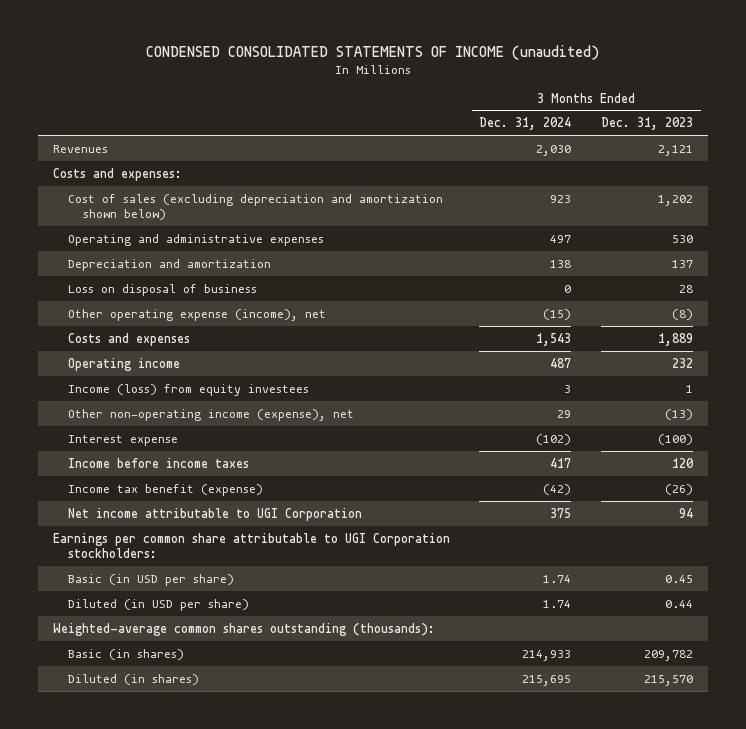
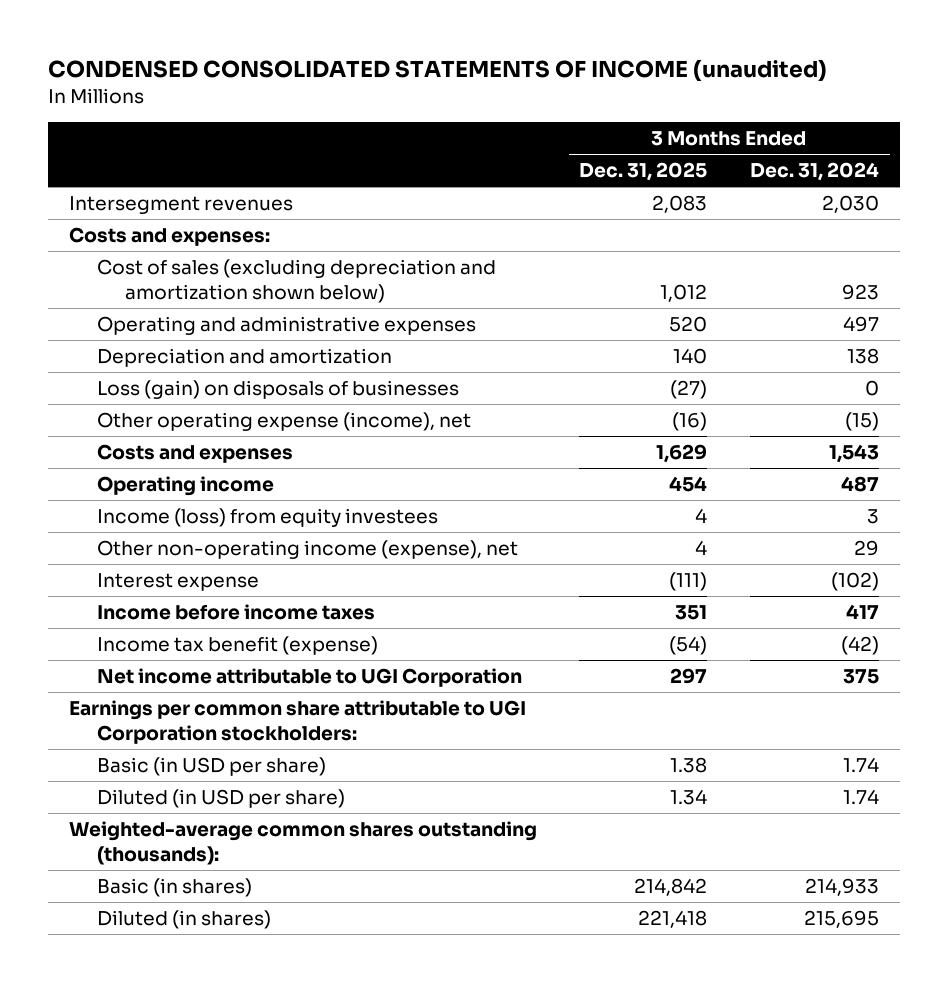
- | 3 Months Ended Dec. 31, 2024 | 3 Months Ended Dec. 31, 2023
+ | 3 Months Ended Dec. 31, 2025 | 3 Months Ended Dec. 31, 2024
- Revenues | 2,030 | 2,121
+ Intersegment revenues | 2,083 | 2,030
- Loss on disposal of business | 0 | 28
+ Loss (gain) on disposals of businesses | (27) | 0

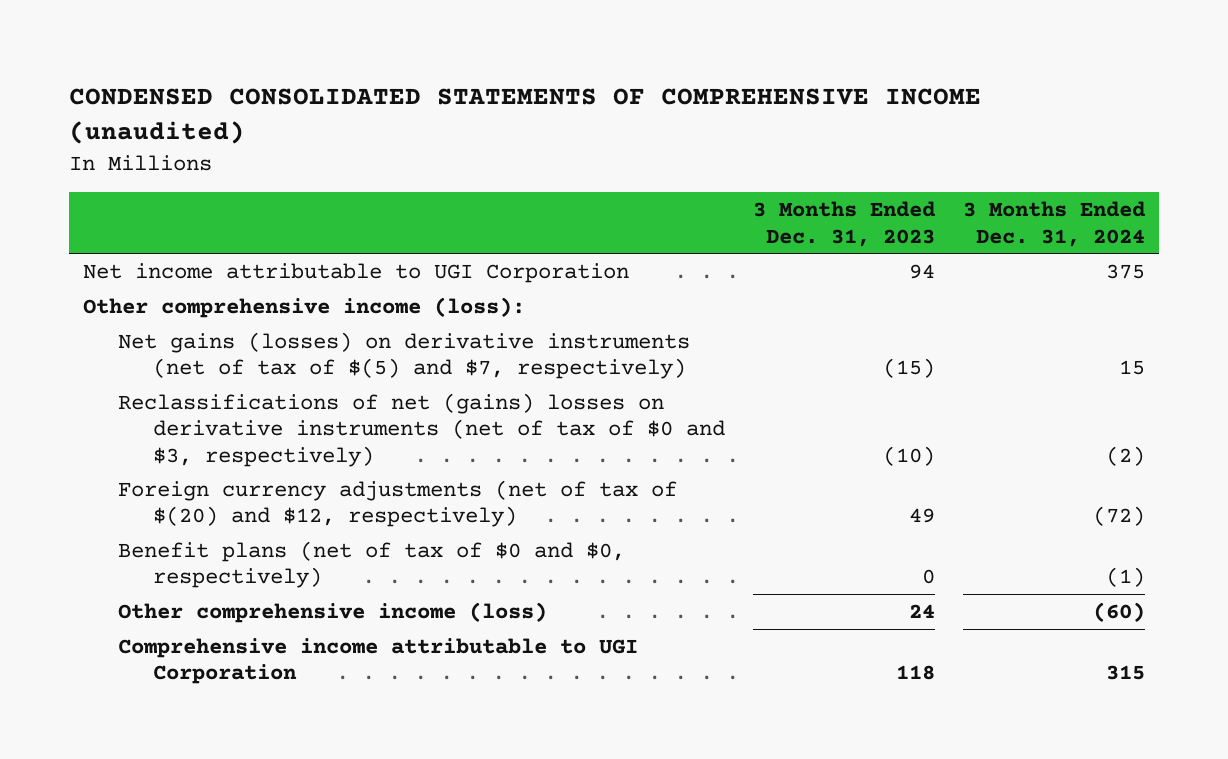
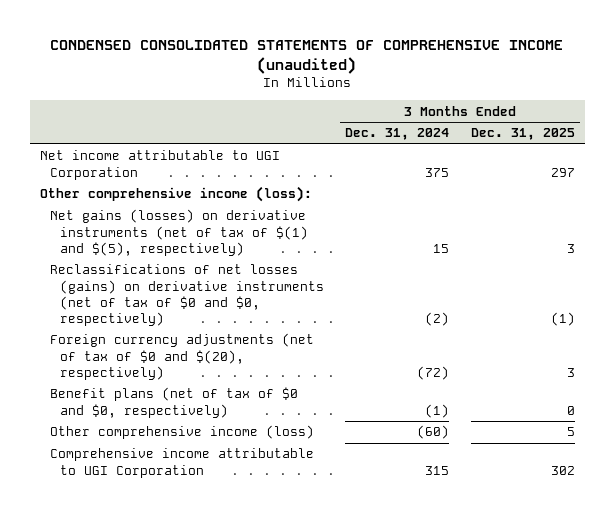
- | 3 Months Ended Dec. 31, 2023 | 3 Months Ended Dec. 31, 2024
+ | 3 Months Ended Dec. 31, 2024 | 3 Months Ended Dec. 31, 2025
- Net gains (losses) on derivative instruments (net of tax of $(5) and $7, respectively) | (15) | 15
- Reclassifications of net (gains) losses on derivative instruments (net of tax of $0 and $3, respectively) | (10) | (2)
- Foreign currency adjustments (net of tax of $(20) and $12, respectively) | 49 | (72)
+ Net gains (losses) on derivative instruments (net of tax of $(1) and $(5), respectively) | 15 | 3
+ Reclassifications of net losses (gains) on derivative instruments (net of tax of $0 and $0, respectively) | (2) | (1)
+ Foreign currency adjustments (net of tax of $0 and $(20), respectively) | (72) | 3

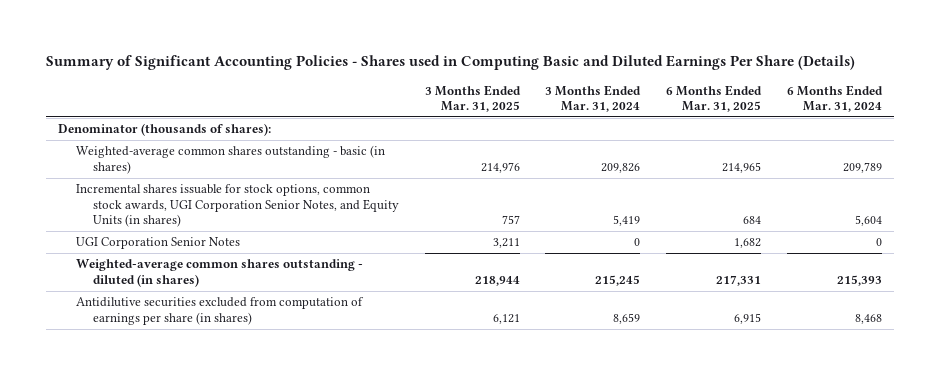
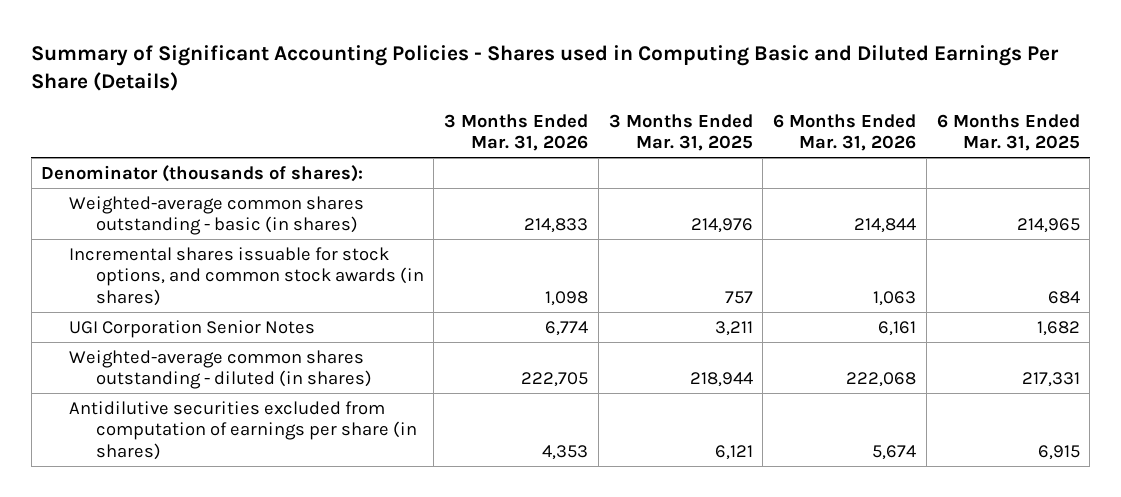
- | 3 Months Ended Mar. 31, 2025 | 3 Months Ended Mar. 31, 2024 | 6 Months Ended Mar. 31, 2025 | 6 Months Ended Mar. 31, 2024
+ | 3 Months Ended Mar. 31, 2026 | 3 Months Ended Mar. 31, 2025 | 6 Months Ended Mar. 31, 2026 | 6 Months Ended Mar. 31, 2025
- Incremental shares issuable for stock options, common stock awards, UGI Corporation Senior Notes, and Equity Units (in shares) | 757 | 5,419 | 684 | 5,604
+ Incremental shares issuable for stock options, and common stock awards (in shares) | 1,098 | 757 | 1,063 | 684

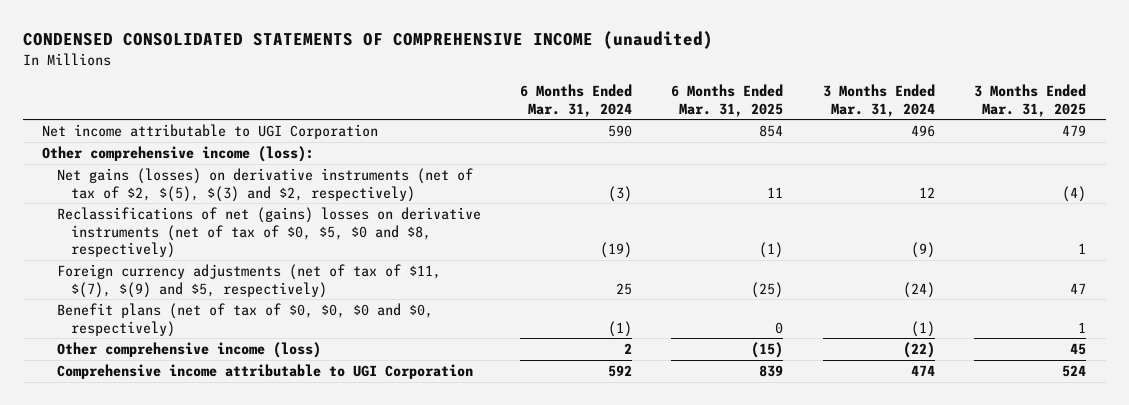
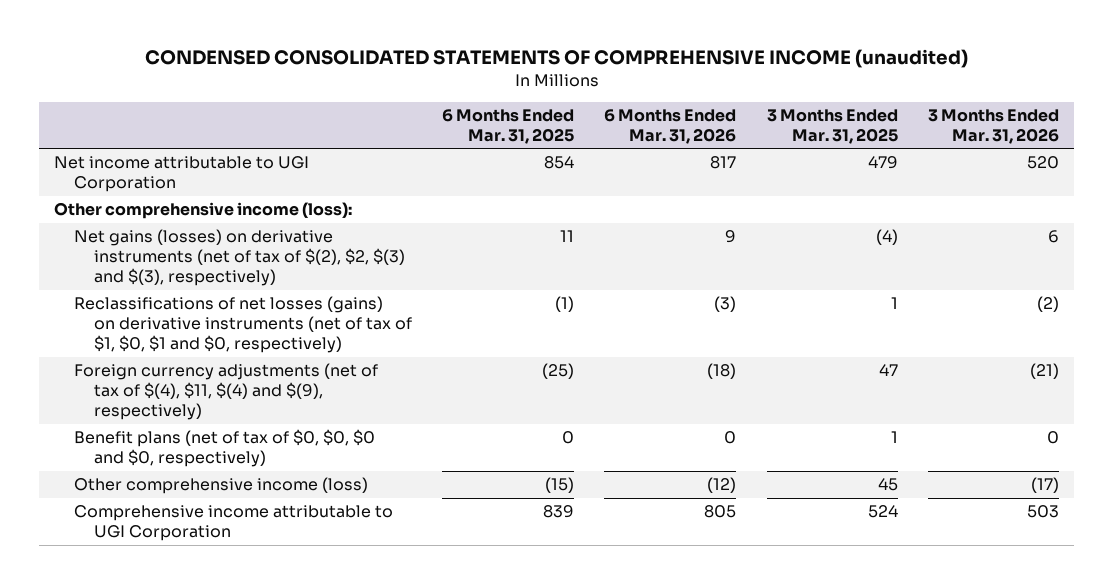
- | 6 Months Ended Mar. 31, 2024 | 6 Months Ended Mar. 31, 2025 | 3 Months Ended Mar. 31, 2024 | 3 Months Ended Mar. 31, 2025
+ | 6 Months Ended Mar. 31, 2025 | 6 Months Ended Mar. 31, 2026 | 3 Months Ended Mar. 31, 2025 | 3 Months Ended Mar. 31, 2026
- Net gains (losses) on derivative instruments (net of tax of $2, $(5), $(3) and $2, respectively) | (3) | 11 | 12 | (4)
- Reclassifications of net (gains) losses on derivative instruments (net of tax of $0, $5, $0 and $8, respectively) | (19) | (1) | (9) | 1
- Foreign currency adjustments (net of tax of $11, $(7), $(9) and $5, respectively) | 25 | (25) | (24) | 47
+ Net gains (losses) on derivative instruments (net of tax of $(2), $2, $(3) and $(3), respectively) | 11 | 9 | (4) | 6
+ Reclassifications of net losses (gains) on derivative instruments (net of tax of $1, $0, $1 and $0, respectively) | (1) | (3) | 1 | (2)
+ Foreign currency adjustments (net of tax of $(4), $11, $(4) and $(9), respectively) | (25) | (18) | 47 | (21)

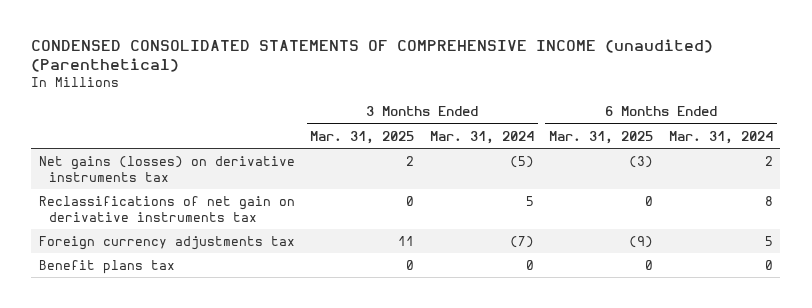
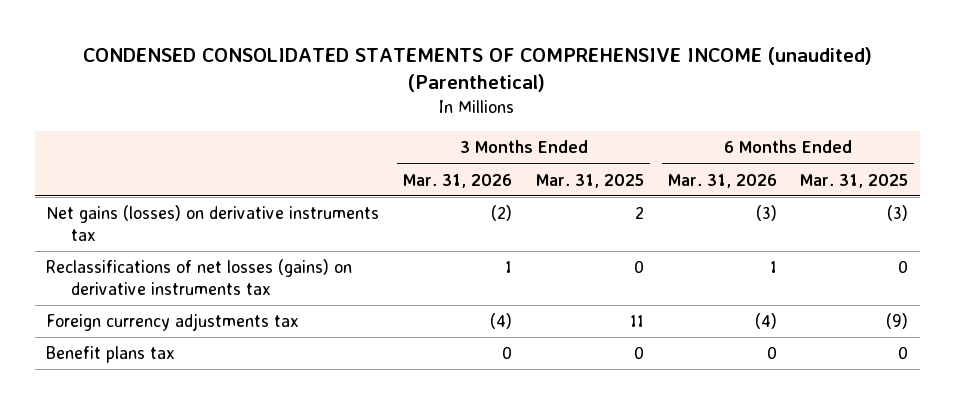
- | 3 Months Ended Mar. 31, 2025 | 3 Months Ended Mar. 31, 2024 | 6 Months Ended Mar. 31, 2025 | 6 Months Ended Mar. 31, 2024
+ | 3 Months Ended Mar. 31, 2026 | 3 Months Ended Mar. 31, 2025 | 6 Months Ended Mar. 31, 2026 | 6 Months Ended Mar. 31, 2025
- Reclassifications of net gain on derivative instruments tax | 0 | 5 | 0 | 8
+ Reclassifications of net losses (gains) on derivative instruments tax | 1 | 0 | 1 | 0

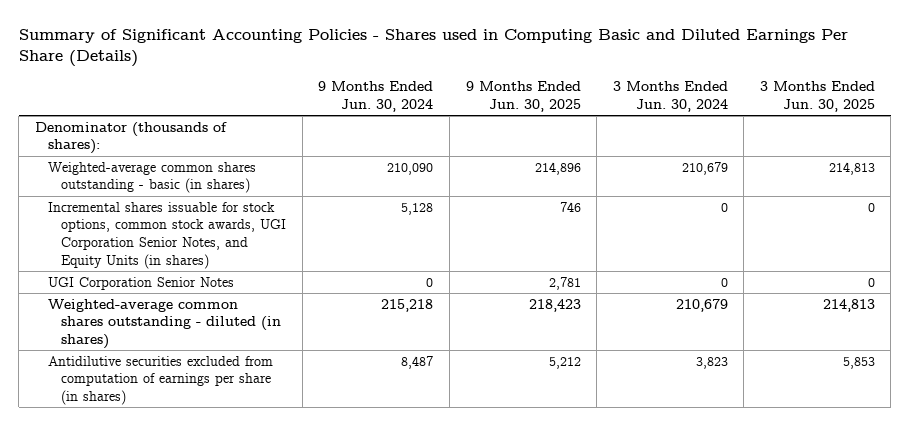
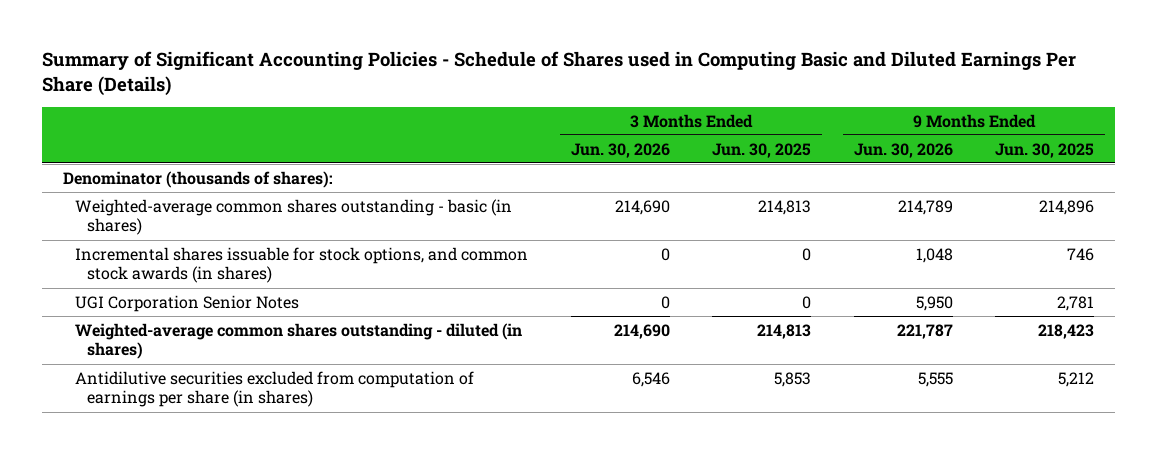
- Summary of Significant Accounting Policies - Shares used in Computing Basic and Diluted Earnings Per Share (Details)
+ Summary of Significant Accounting Policies - Schedule of Shares used in Computing Basic and Diluted Earnings Per Share (Details)
- | 9 Months Ended Jun. 30, 2024 | 9 Months Ended Jun. 30, 2025 | 3 Months Ended Jun. 30, 2024 | 3 Months Ended Jun. 30, 2025
+ | 3 Months Ended Jun. 30, 2026 | 3 Months Ended Jun. 30, 2025 | 9 Months Ended Jun. 30, 2026 | 9 Months Ended Jun. 30, 2025
- Incremental shares issuable for stock options, common stock awards, UGI Corporation Senior Notes, and Equity Units (in shares) | 5,128 | 746 | 0 | 0
+ Incremental shares issuable for stock options, and common stock awards (in shares) | 0 | 0 | 1,048 | 746

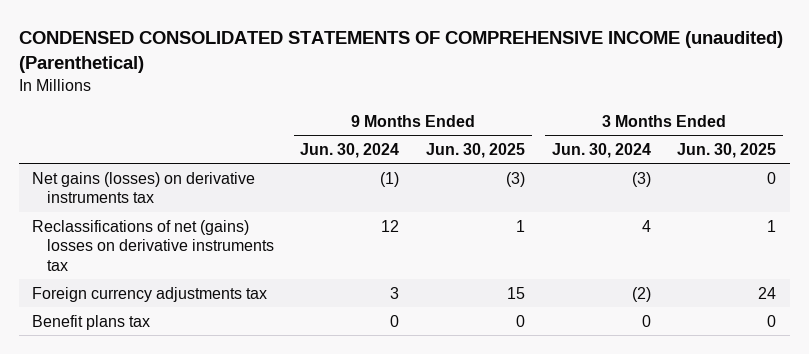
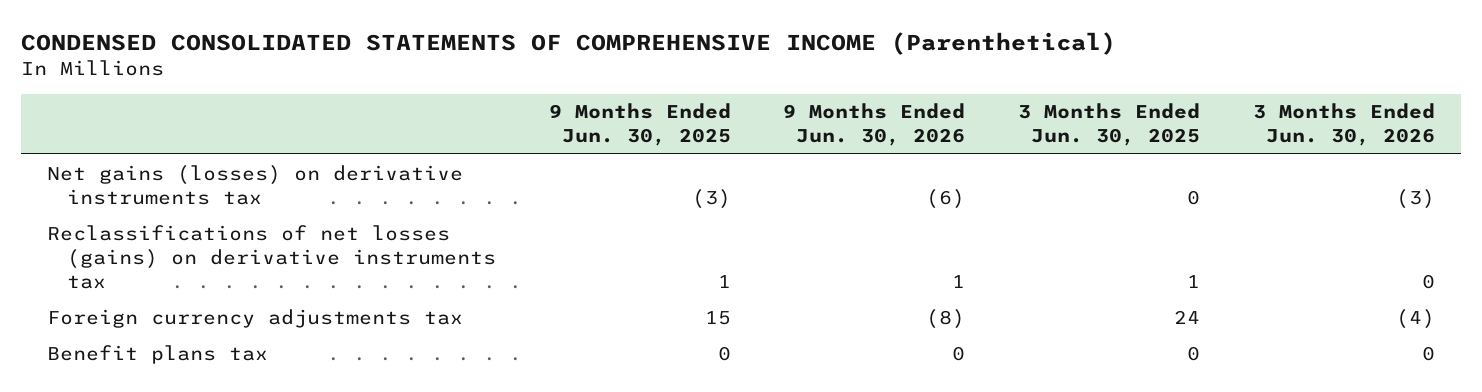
- CONDENSED CONSOLIDATED STATEMENTS OF COMPREHENSIVE INCOME (unaudited) (Parenthetical)
+ CONDENSED CONSOLIDATED STATEMENTS OF COMPREHENSIVE INCOME (Parenthetical)
- | 9 Months Ended Jun. 30, 2024 | 9 Months Ended Jun. 30, 2025 | 3 Months Ended Jun. 30, 2024 | 3 Months Ended Jun. 30, 2025
+ | 9 Months Ended Jun. 30, 2025 | 9 Months Ended Jun. 30, 2026 | 3 Months Ended Jun. 30, 2025 | 3 Months Ended Jun. 30, 2026
- Reclassifications of net (gains) losses on derivative instruments tax | 12 | 1 | 4 | 1
+ Reclassifications of net losses (gains) on derivative instruments tax | 1 | 1 | 1 | 0

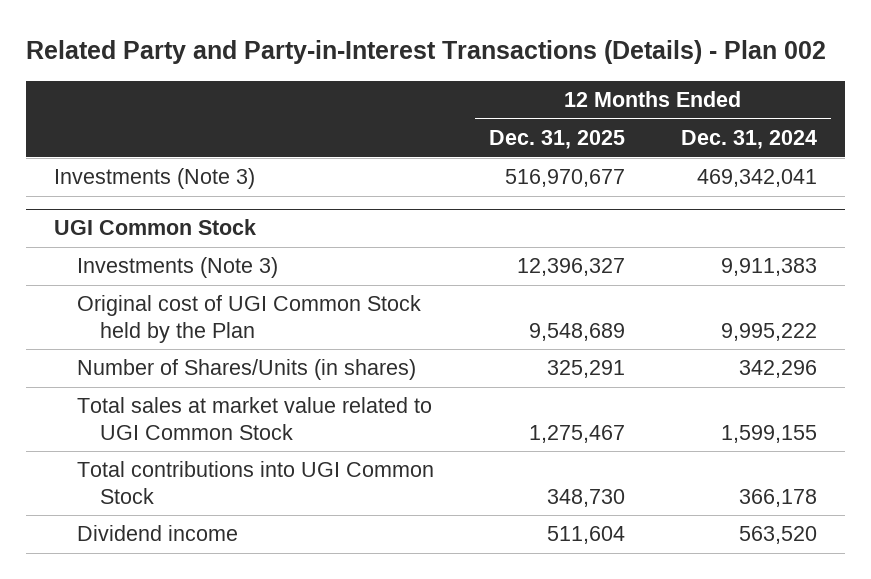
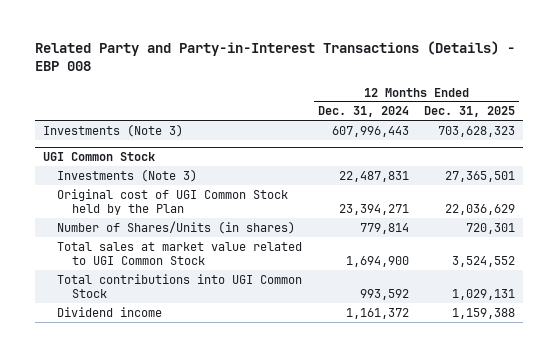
- Related Party and Party-in-Interest Transactions (Details) - Plan 002
+ Related Party and Party-in-Interest Transactions (Details) - EBP 008
- | 12 Months Ended Dec. 31, 2025 | 12 Months Ended Dec. 31, 2024
+ | 12 Months Ended Dec. 31, 2024 | 12 Months Ended Dec. 31, 2025
- Investments (Note 3) | 516,970,677 | 469,342,041
+ Investments (Note 3) | 607,996,443 | 703,628,323
@ UGI Common Stock
- Investments (Note 3) | 12,396,327 | 9,911,383
- Original cost of UGI Common Stock held by the Plan | 9,548,689 | 9,995,222
- Number of Shares/Units (in shares) | 325,291 | 342,296
- Total sales at market value related to UGI Common Stock | 1,275,467 | 1,599,155
- Total contributions into UGI Common Stock | 348,730 | 366,178
- Dividend income | 511,604 | 563,520
+ Investments (Note 3) | 22,487,831 | 27,365,501
+ Original cost of UGI Common Stock held by the Plan | 23,394,271 | 22,036,629
+ Number of Shares/Units (in shares) | 779,814 | 720,301
+ Total sales at market value related to UGI Common Stock | 1,694,900 | 3,524,552
+ Total contributions into UGI Common Stock | 993,592 | 1,029,131
+ Dividend income | 1,161,372 | 1,159,388

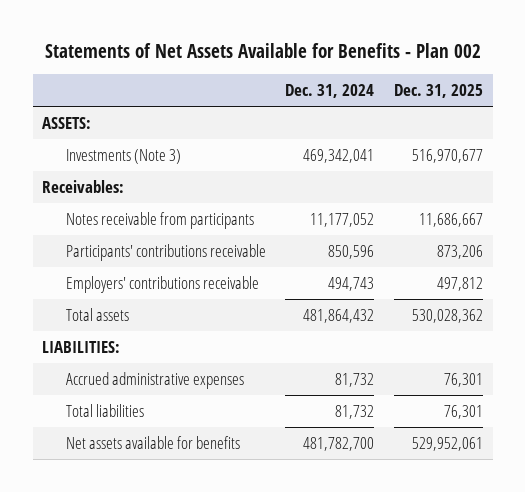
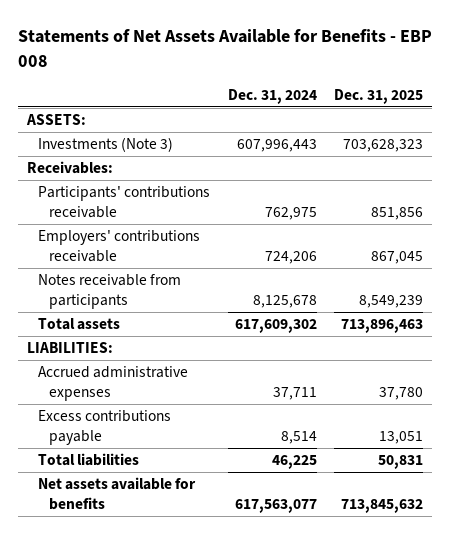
- Statements of Net Assets Available for Benefits - Plan 002
+ Statements of Net Assets Available for Benefits - EBP 008
- Investments (Note 3) | 469,342,041 | 516,970,677
+ Investments (Note 3) | 607,996,443 | 703,628,323
- Notes receivable from participants | 11,177,052 | 11,686,667
- Participants' contributions receivable | 850,596 | 873,206
- Employers' contributions receivable | 494,743 | 497,812
- Total assets | 481,864,432 | 530,028,362
+ Participants' contributions receivable | 762,975 | 851,856
+ Employers' contributions receivable | 724,206 | 867,045
+ Notes receivable from participants | 8,125,678 | 8,549,239
+ Total assets | 617,609,302 | 713,896,463
- Accrued administrative expenses | 81,732 | 76,301
- Total liabilities | 81,732 | 76,301
- Net assets available for benefits | 481,782,700 | 529,952,061
+ Accrued administrative expenses | 37,711 | 37,780
+ Excess contributions payable | 8,514 | 13,051
+ Total liabilities | 46,225 | 50,831
+ Net assets available for benefits | 617,563,077 | 713,845,632

